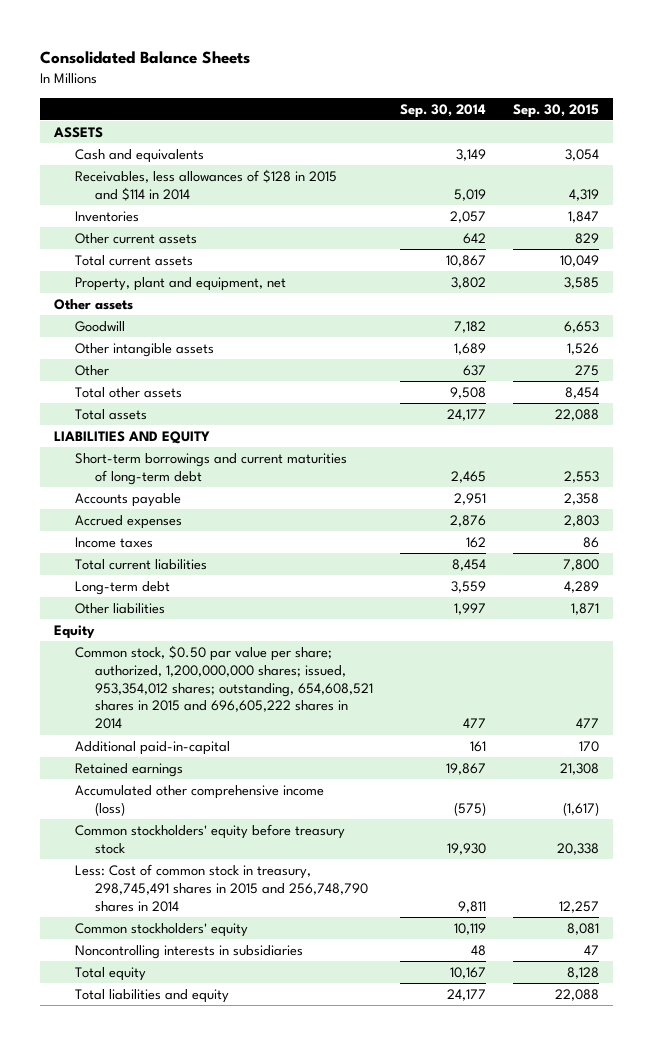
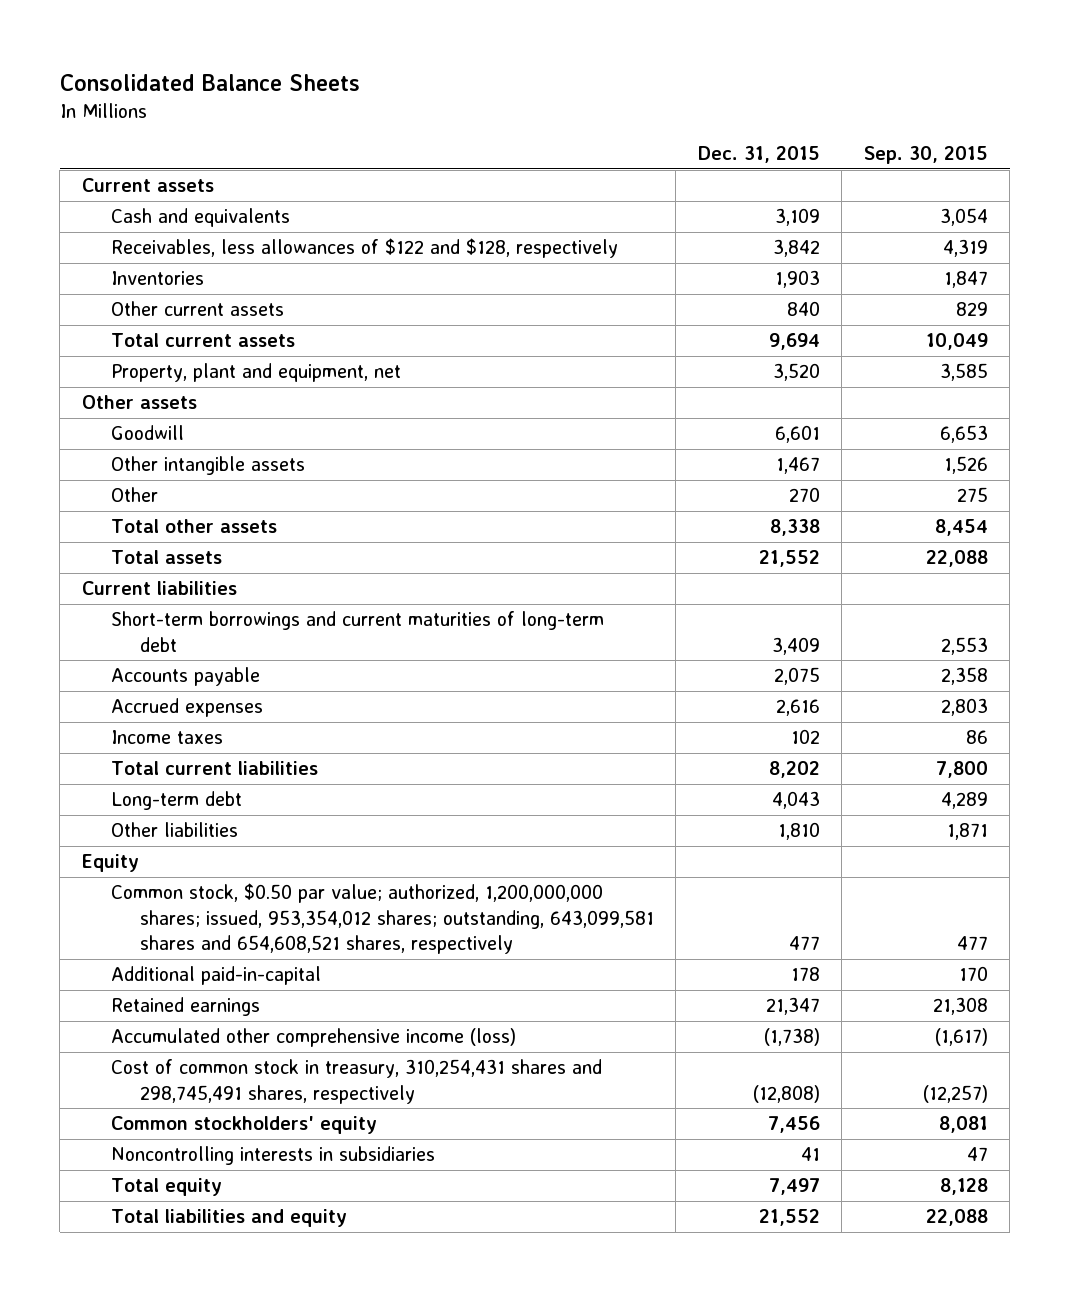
- | Sep. 30, 2014 | Sep. 30, 2015
+ | Dec. 31, 2015 | Sep. 30, 2015
- ASSETS
+ Current assets
- Receivables, less allowances of $128 in 2015 and $114 in 2014 | 5,019 | 4,319
+ Receivables, less allowances of $122 and $128, respectively | 3,842 | 4,319
- LIABILITIES AND EQUITY
+ Current liabilities
- Common stock, $0.50 par value per share; authorized, 1,200,000,000 shares; issued, 953,354,012 shares; outstanding, 654,608,521 shares in 2015 and 696,605,222 shares in 2014 | 477 | 477
+ Common stock, $0.50 par value; authorized, 1,200,000,000 shares; issued, 953,354,012 shares; outstanding, 643,099,581 shares and 654,608,521 shares, respectively | 477 | 477
- Common stockholders' equity before treasury stock | 19,930 | 20,338
- Less: Cost of common stock in treasury, 298,745,491 shares in 2015 and 256,748,790 shares in 2014 | 9,811 | 12,257
+ Cost of common stock in treasury, 310,254,431 shares and 298,745,491 shares, respectively | (12,808) | (12,257)

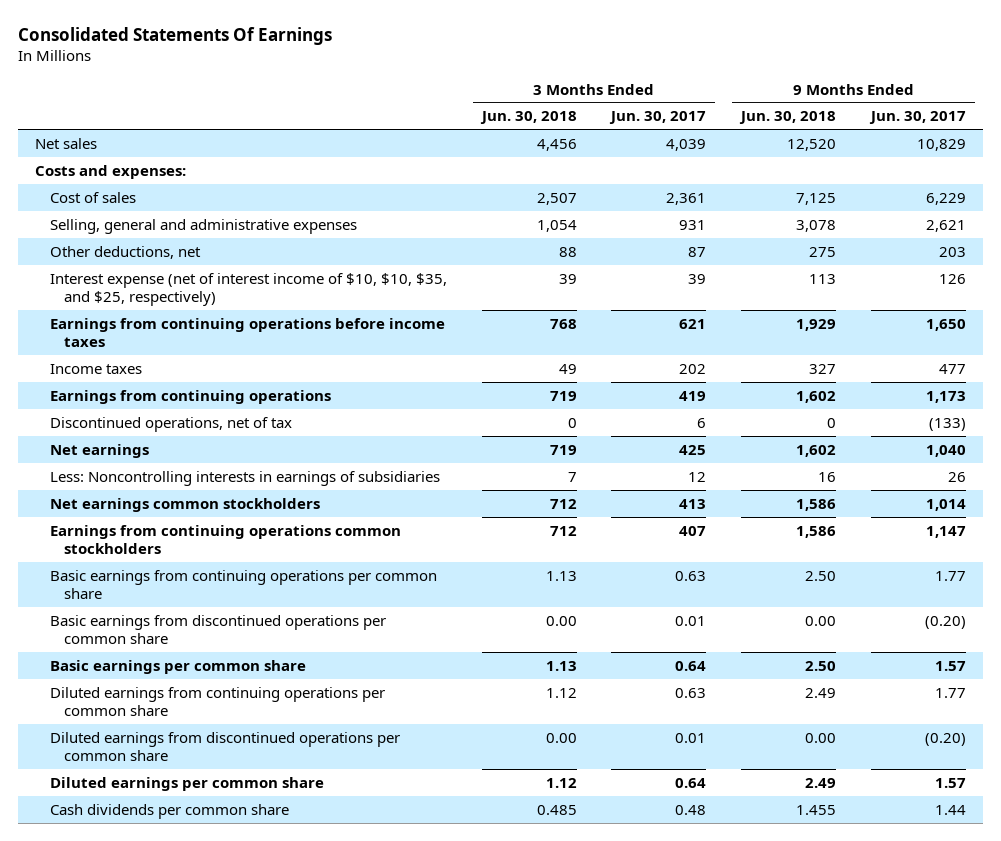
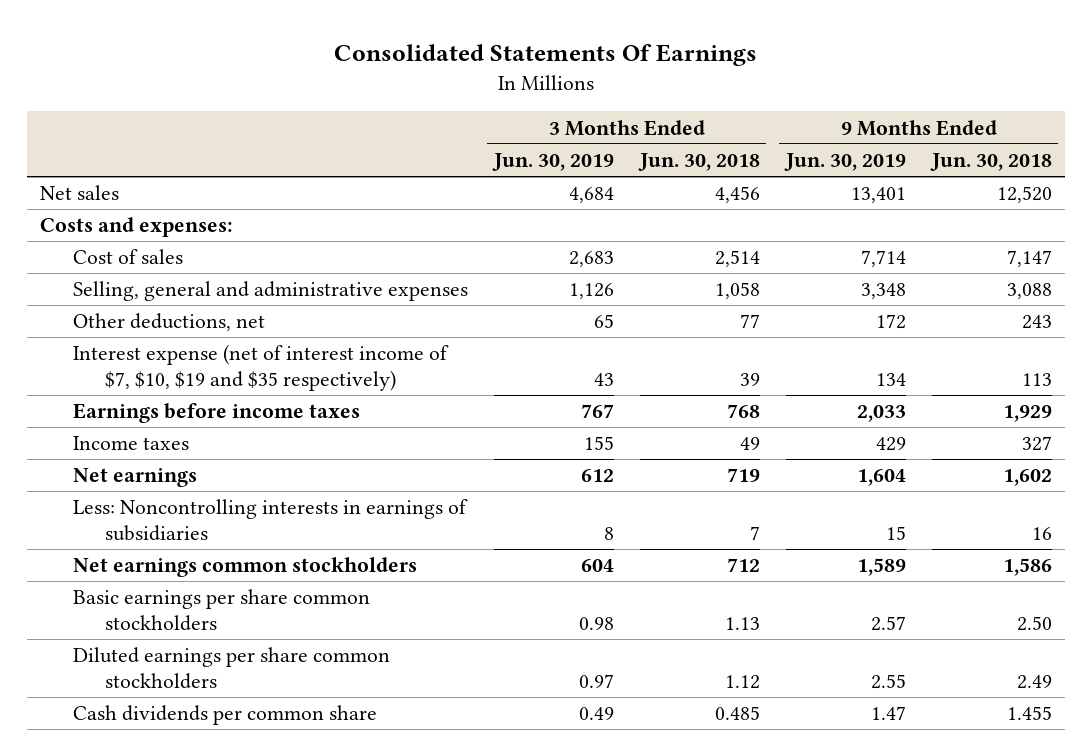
- | 3 Months Ended Jun. 30, 2018 | 3 Months Ended Jun. 30, 2017 | 9 Months Ended Jun. 30, 2018 | 9 Months Ended Jun. 30, 2017
+ | 3 Months Ended Jun. 30, 2019 | 3 Months Ended Jun. 30, 2018 | 9 Months Ended Jun. 30, 2019 | 9 Months Ended Jun. 30, 2018
- Cost of sales | 2,507 | 2,361 | 7,125 | 6,229
- Selling, general and administrative expenses | 1,054 | 931 | 3,078 | 2,621
- Other deductions, net | 88 | 87 | 275 | 203
- Interest expense (net of interest income of $10, $10, $35, and $25, respectively) | 39 | 39 | 113 | 126
- Earnings from continuing operations before income taxes | 768 | 621 | 1,929 | 1,650
+ Cost of sales | 2,683 | 2,514 | 7,714 | 7,147
+ Selling, general and administrative expenses | 1,126 | 1,058 | 3,348 | 3,088
+ Other deductions, net | 65 | 77 | 172 | 243
+ Interest expense (net of interest income of $7, $10, $19 and $35 respectively) | 43 | 39 | 134 | 113
+ Earnings before income taxes | 767 | 768 | 2,033 | 1,929
- Earnings from continuing operations | 719 | 419 | 1,602 | 1,173
- Discontinued operations, net of tax | 0 | 6 | 0 | (133)
- Earnings from continuing operations common stockholders | 712 | 407 | 1,586 | 1,147
- Basic earnings from continuing operations per common share | 1.13 | 0.63 | 2.50 | 1.77
- Basic earnings from discontinued operations per common share | 0.00 | 0.01 | 0.00 | (0.20)
- Basic earnings per common share | 1.13 | 0.64 | 2.50 | 1.57
- Diluted earnings from continuing operations per common share | 1.12 | 0.63 | 2.49 | 1.77
- Diluted earnings from discontinued operations per common share | 0.00 | 0.01 | 0.00 | (0.20)
- Diluted earnings per common share | 1.12 | 0.64 | 2.49 | 1.57
+ Basic earnings per share common stockholders | 0.98 | 1.13 | 2.57 | 2.50
+ Diluted earnings per share common stockholders | 0.97 | 1.12 | 2.55 | 2.49

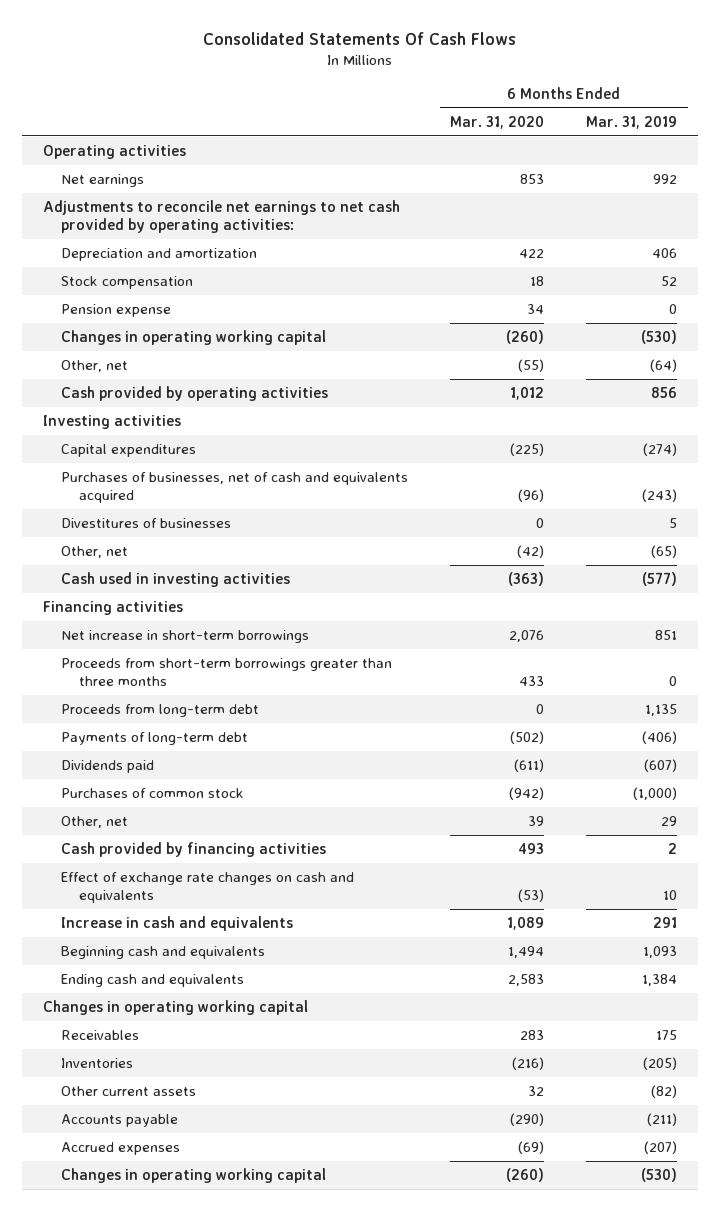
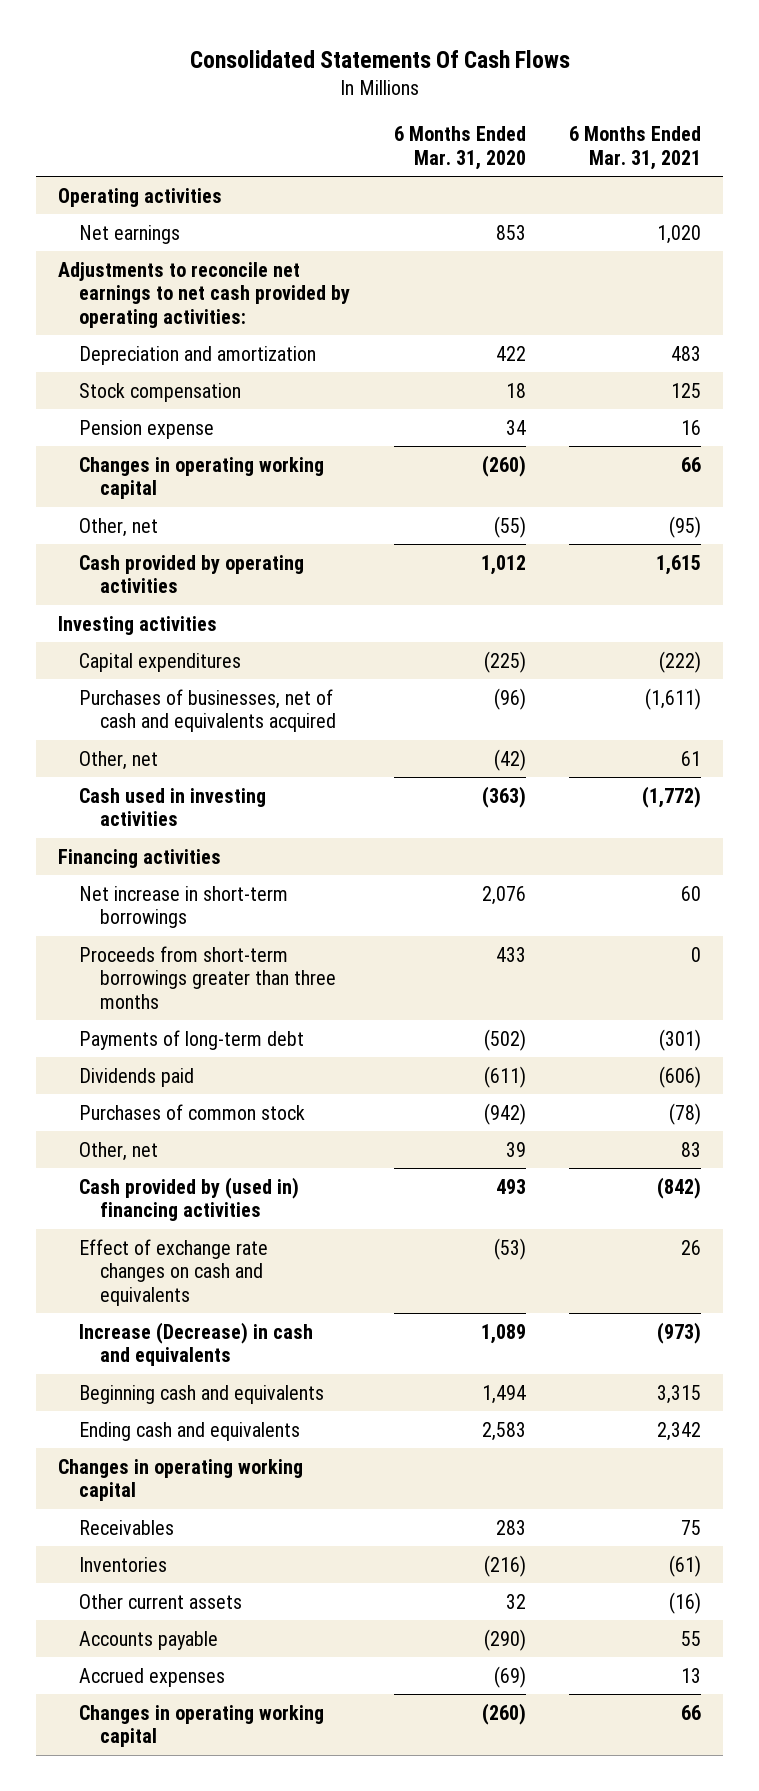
- | 6 Months Ended Mar. 31, 2020 | 6 Months Ended Mar. 31, 2019
+ | 6 Months Ended Mar. 31, 2020 | 6 Months Ended Mar. 31, 2021
- Divestitures of businesses | 0 | 5
- Proceeds from long-term debt | 0 | 1,135
- Cash provided by financing activities | 493 | 2
+ Cash provided by (used in) financing activities | 493 | (842)
- Increase in cash and equivalents | 1,089 | 291
+ Increase (Decrease) in cash and equivalents | 1,089 | (973)

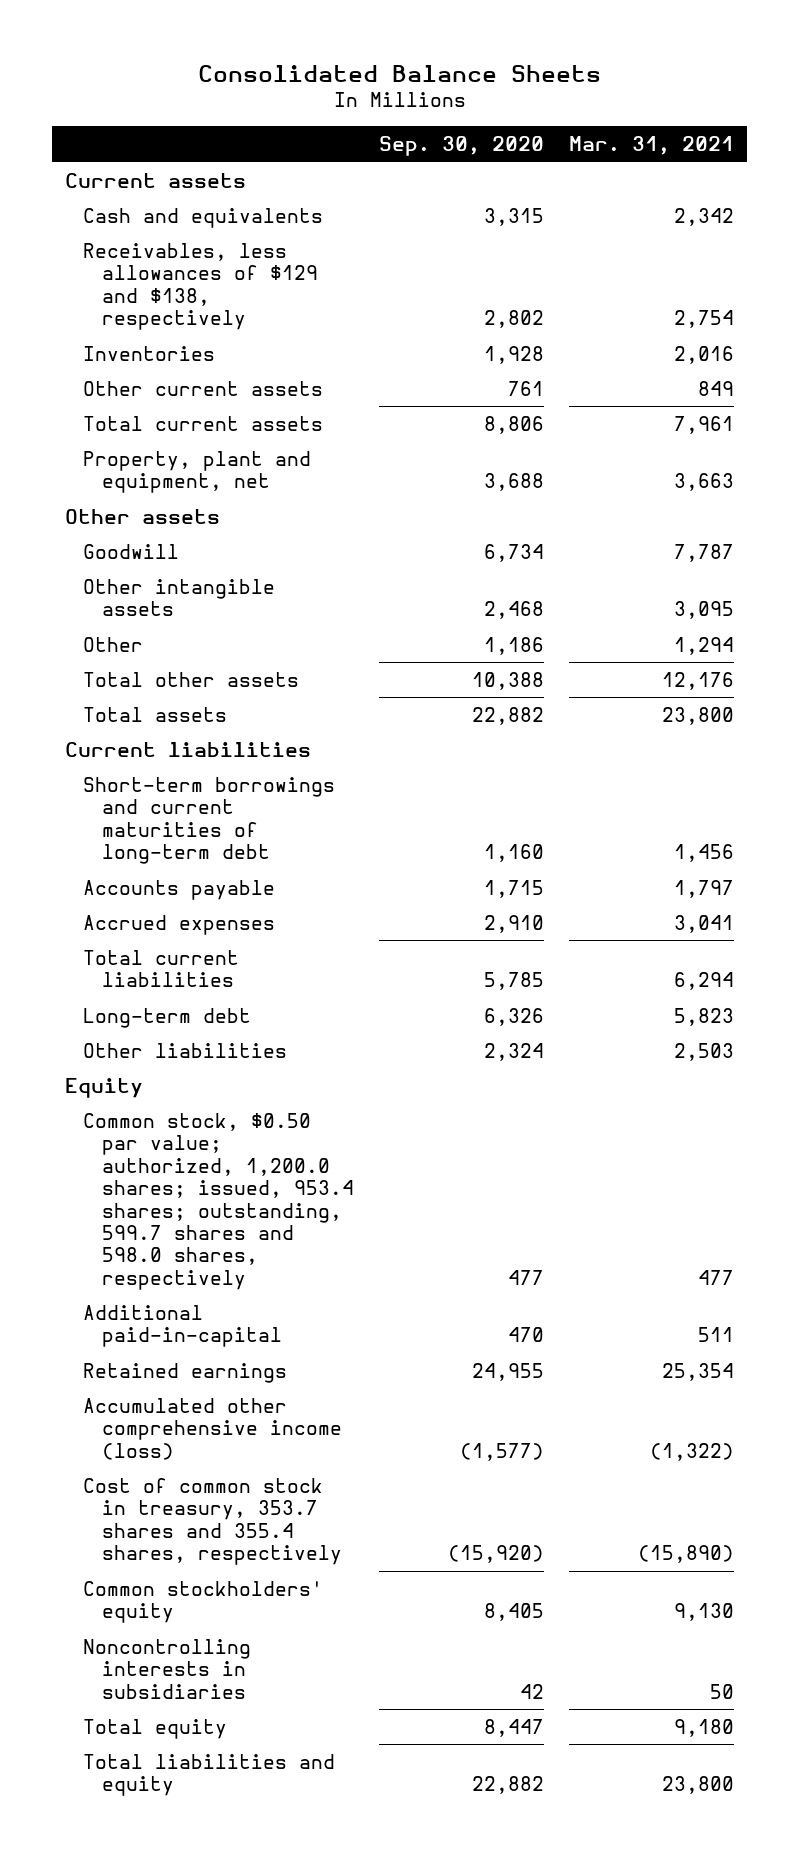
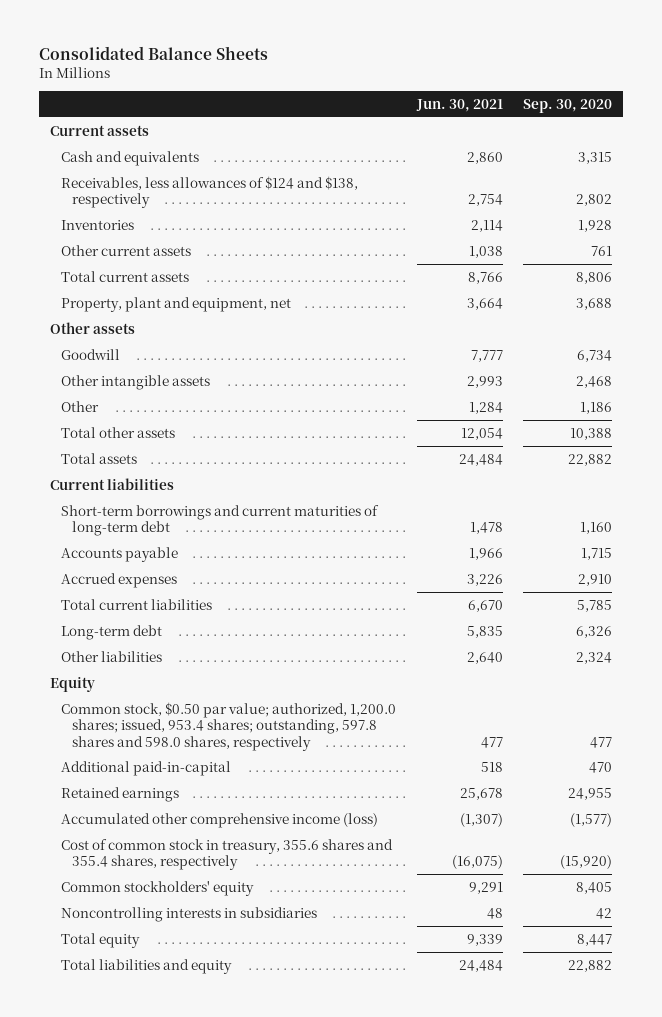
- | Sep. 30, 2020 | Mar. 31, 2021
+ | Jun. 30, 2021 | Sep. 30, 2020
- Receivables, less allowances of $129 and $138, respectively | 2,802 | 2,754
+ Receivables, less allowances of $124 and $138, respectively | 2,754 | 2,802
- Common stock, $0.50 par value; authorized, 1,200.0 shares; issued, 953.4 shares; outstanding, 599.7 shares and 598.0 shares, respectively | 477 | 477
+ Common stock, $0.50 par value; authorized, 1,200.0 shares; issued, 953.4 shares; outstanding, 597.8 shares and 598.0 shares, respectively | 477 | 477
- Cost of common stock in treasury, 353.7 shares and 355.4 shares, respectively | (15,920) | (15,890)
+ Cost of common stock in treasury, 355.6 shares and 355.4 shares, respectively | (16,075) | (15,920)

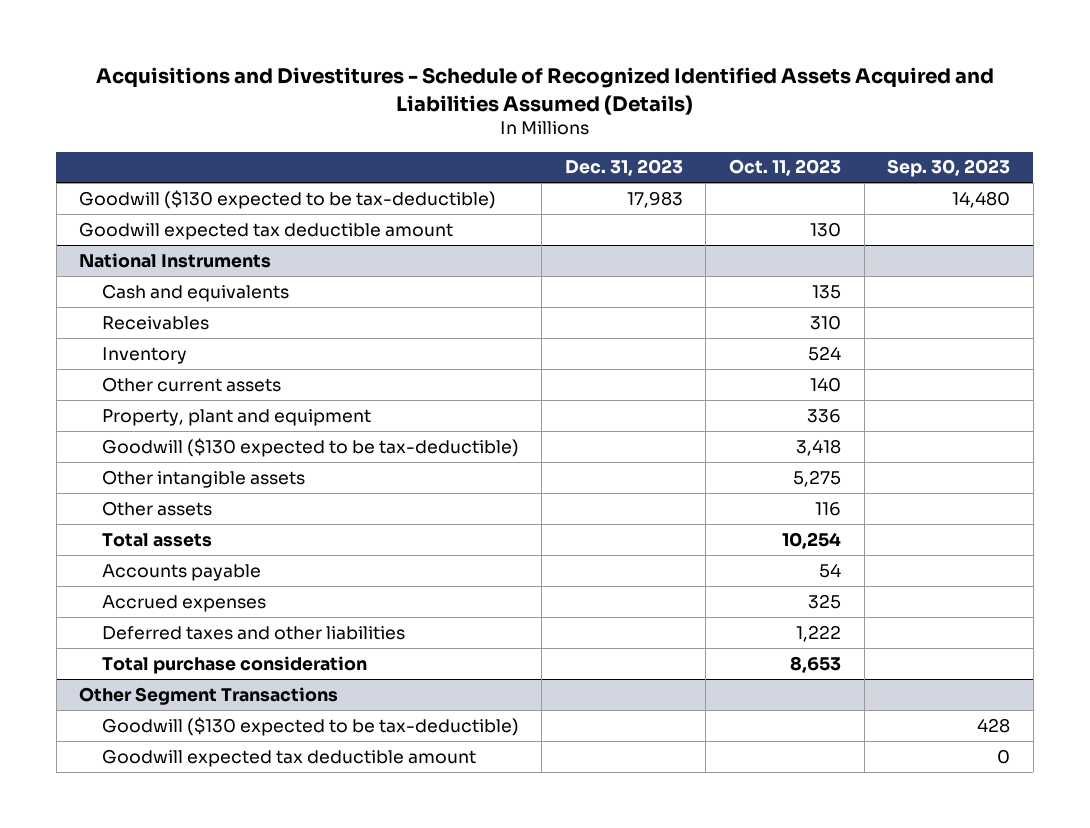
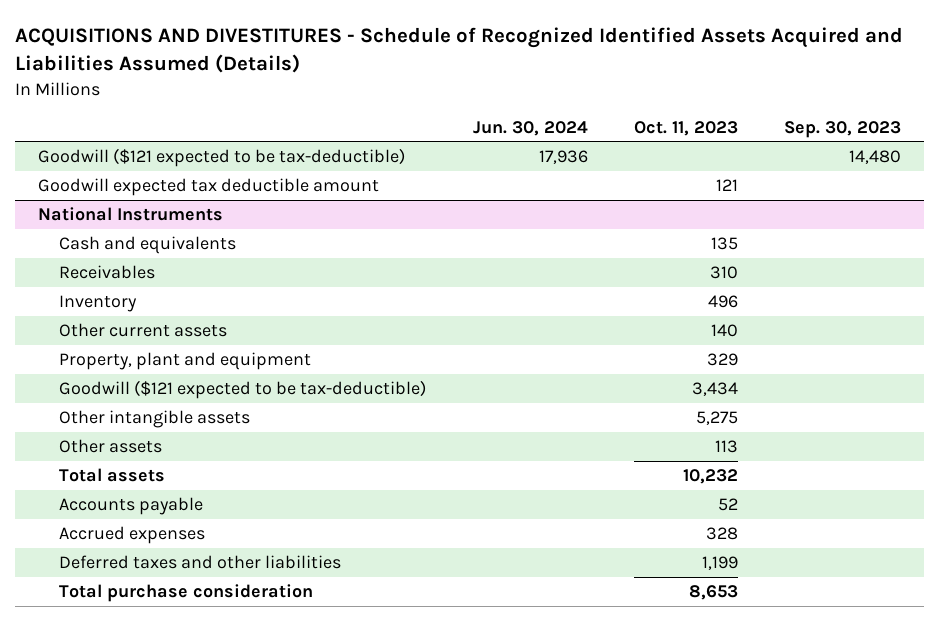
- Acquisitions and Divestitures - Schedule of Recognized Identified Assets Acquired and Liabilities Assumed (Details)
+ ACQUISITIONS AND DIVESTITURES - Schedule of Recognized Identified Assets Acquired and Liabilities Assumed (Details)
- | Dec. 31, 2023 | Oct. 11, 2023 | Sep. 30, 2023
+ | Jun. 30, 2024 | Oct. 11, 2023 | Sep. 30, 2023
- Goodwill ($130 expected to be tax-deductible) | 17,983 | | 14,480
- Goodwill expected tax deductible amount | | 130 |
+ Goodwill ($121 expected to be tax-deductible) | 17,936 | | 14,480
+ Goodwill expected tax deductible amount | | 121 |
@ National Instruments
- Inventory | | 524 |
+ Inventory | | 496 |
- Property, plant and equipment | | 336 |
- Goodwill ($130 expected to be tax-deductible) | | 3,418 |
+ Property, plant and equipment | | 329 |
+ Goodwill ($121 expected to be tax-deductible) | | 3,434 |
- Other assets | | 116 |
- Total assets | | 10,254 |
- Accounts payable | | 54 |
- Accrued expenses | | 325 |
- Deferred taxes and other liabilities | | 1,222 |
+ Other assets | | 113 |
+ Total assets | | 10,232 |
+ Accounts payable | | 52 |
+ Accrued expenses | | 328 |
+ Deferred taxes and other liabilities | | 1,199 |
- Other Segment Transactions
- Goodwill ($130 expected to be tax-deductible) | | | 428
- Goodwill expected tax deductible amount | | | 0

